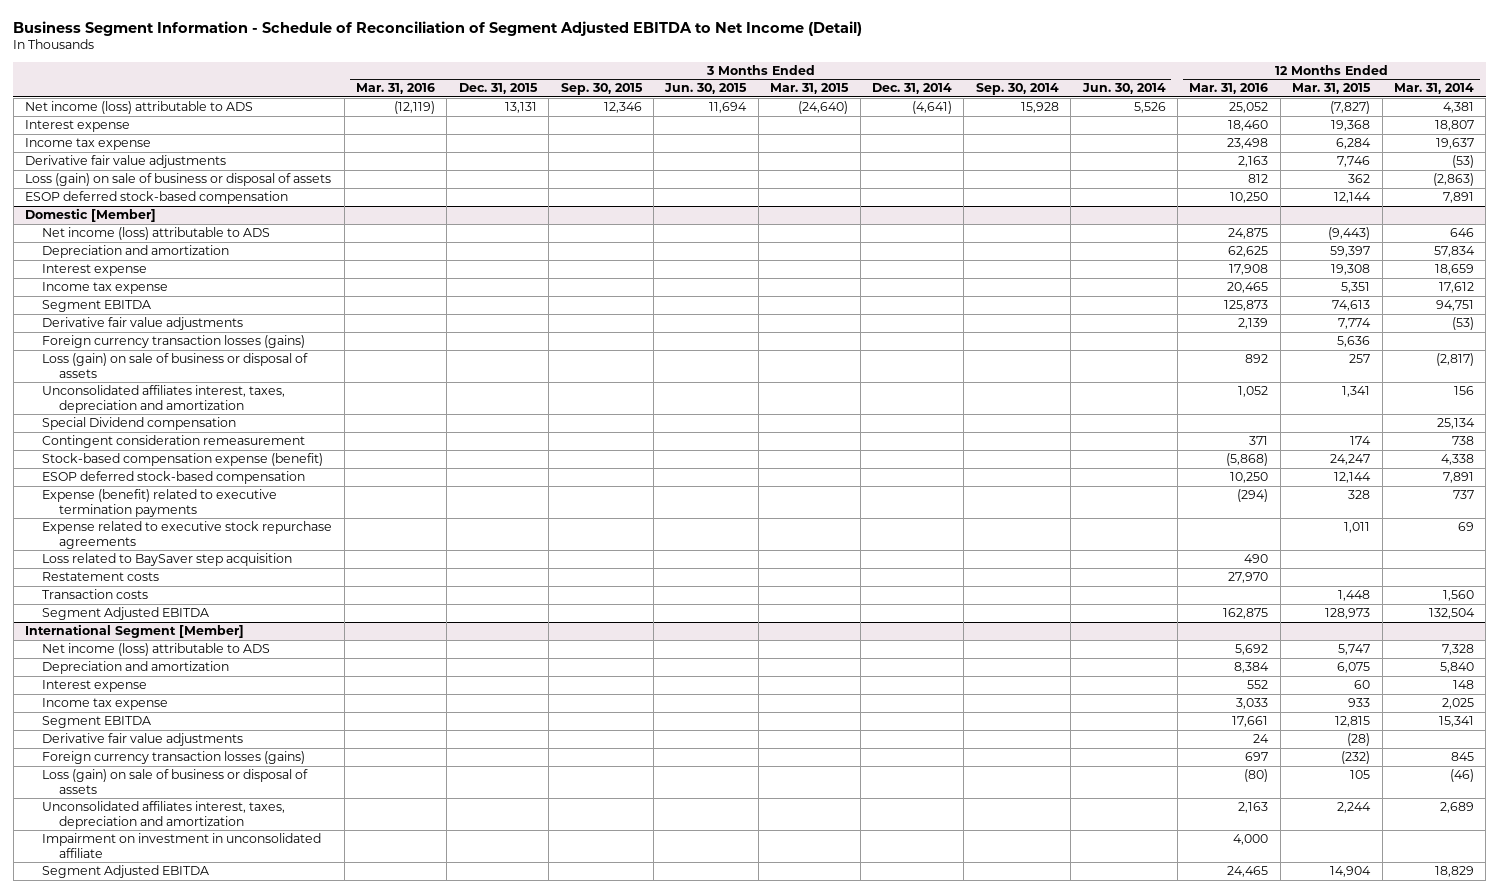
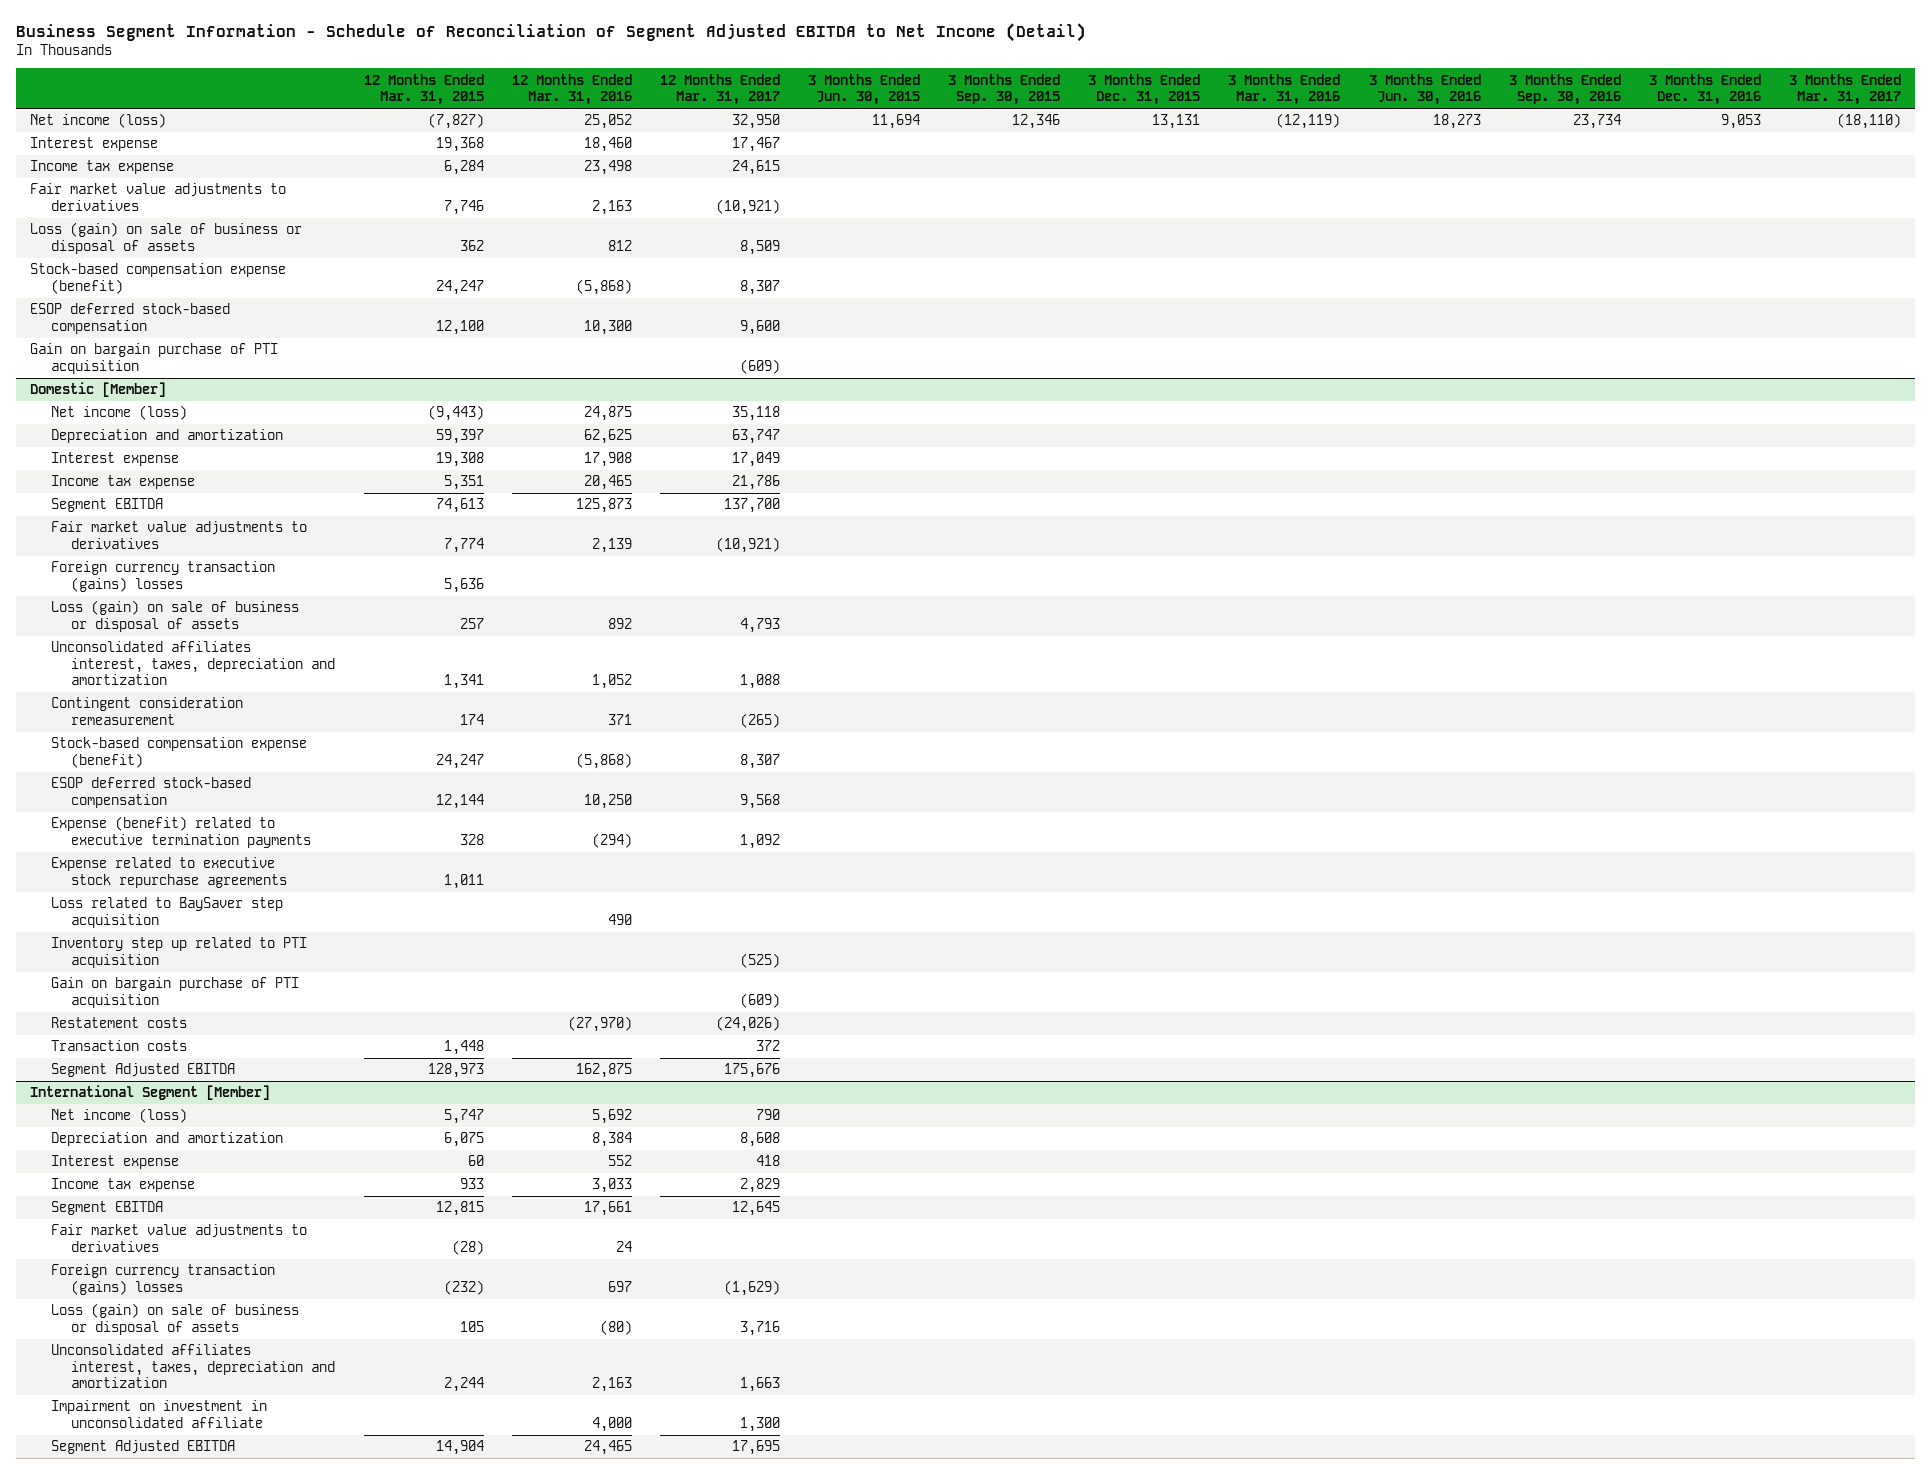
- | 3 Months Ended Mar. 31, 2016 | 3 Months Ended Dec. 31, 2015 | 3 Months Ended Sep. 30, 2015 | 3 Months Ended Jun. 30, 2015 | 3 Months Ended Mar. 31, 2015 | 3 Months Ended Dec. 31, 2014 | 3 Months Ended Sep. 30, 2014 | 3 Months Ended Jun. 30, 2014 | 12 Months Ended Mar. 31, 2016 | 12 Months Ended Mar. 31, 2015 | 12 Months Ended Mar. 31, 2014
+ | 12 Months Ended Mar. 31, 2015 | 12 Months Ended Mar. 31, 2016 | 12 Months Ended Mar. 31, 2017 | 3 Months Ended Jun. 30, 2015 | 3 Months Ended Sep. 30, 2015 | 3 Months Ended Dec. 31, 2015 | 3 Months Ended Mar. 31, 2016 | 3 Months Ended Jun. 30, 2016 | 3 Months Ended Sep. 30, 2016 | 3 Months Ended Dec. 31, 2016 | 3 Months Ended Mar. 31, 2017
- Net income (loss) attributable to ADS | (12,119) | 13,131 | 12,346 | 11,694 | (24,640) | (4,641) | 15,928 | 5,526 | 25,052 | (7,827) | 4,381
+ Net income (loss) | (7,827) | 25,052 | 32,950 | 11,694 | 12,346 | 13,131 | (12,119) | 18,273 | 23,734 | 9,053 | (18,110)
- Derivative fair value adjustments | | | | | | | | | 2,163 | 7,746 | (53)
+ Fair market value adjustments to derivatives | 7,746 | 2,163 | (10,921) | | | | | | | |
- ESOP deferred stock-based compensation | | | | | | | | | 10,250 | 12,144 | 7,891
+ Stock-based compensation expense (benefit) | 24,247 | (5,868) | 8,307 | | | | | | | |
+ ESOP deferred stock-based compensation | 12,100 | 10,300 | 9,600 | | | | | | | |
+ Gain on bargain purchase of PTI acquisition | | | (609) | | | | | | | |
@ Domestic [Member]
- Net income (loss) attributable to ADS | | | | | | | | | 24,875 | (9,443) | 646
+ Net income (loss) | (9,443) | 24,875 | 35,118 | | | | | | | |
- Derivative fair value adjustments | | | | | | | | | 2,139 | 7,774 | (53)
- Foreign currency transaction losses (gains) | | | | | | | | | | 5,636 |
+ Fair market value adjustments to derivatives | 7,774 | 2,139 | (10,921) | | | | | | | |
+ Foreign currency transaction (gains) losses | 5,636 | | | | | | | | | |
- Special Dividend compensation | | | | | | | | | | | 25,134
- Restatement costs | | | | | | | | | 27,970 | |
+ Inventory step up related to PTI acquisition | | | (525) | | | | | | | |
+ Gain on bargain purchase of PTI acquisition | | | (609) | | | | | | | |
+ Restatement costs | | (27,970) | (24,026) | | | | | | | |
@ International Segment [Member]
- Net income (loss) attributable to ADS | | | | | | | | | 5,692 | 5,747 | 7,328
+ Net income (loss) | 5,747 | 5,692 | 790 | | | | | | | |
- Derivative fair value adjustments | | | | | | | | | 24 | (28) |
- Foreign currency transaction losses (gains) | | | | | | | | | 697 | (232) | 845
+ Fair market value adjustments to derivatives | (28) | 24 | | | | | | | | |
+ Foreign currency transaction (gains) losses | (232) | 697 | (1,629) | | | | | | | |

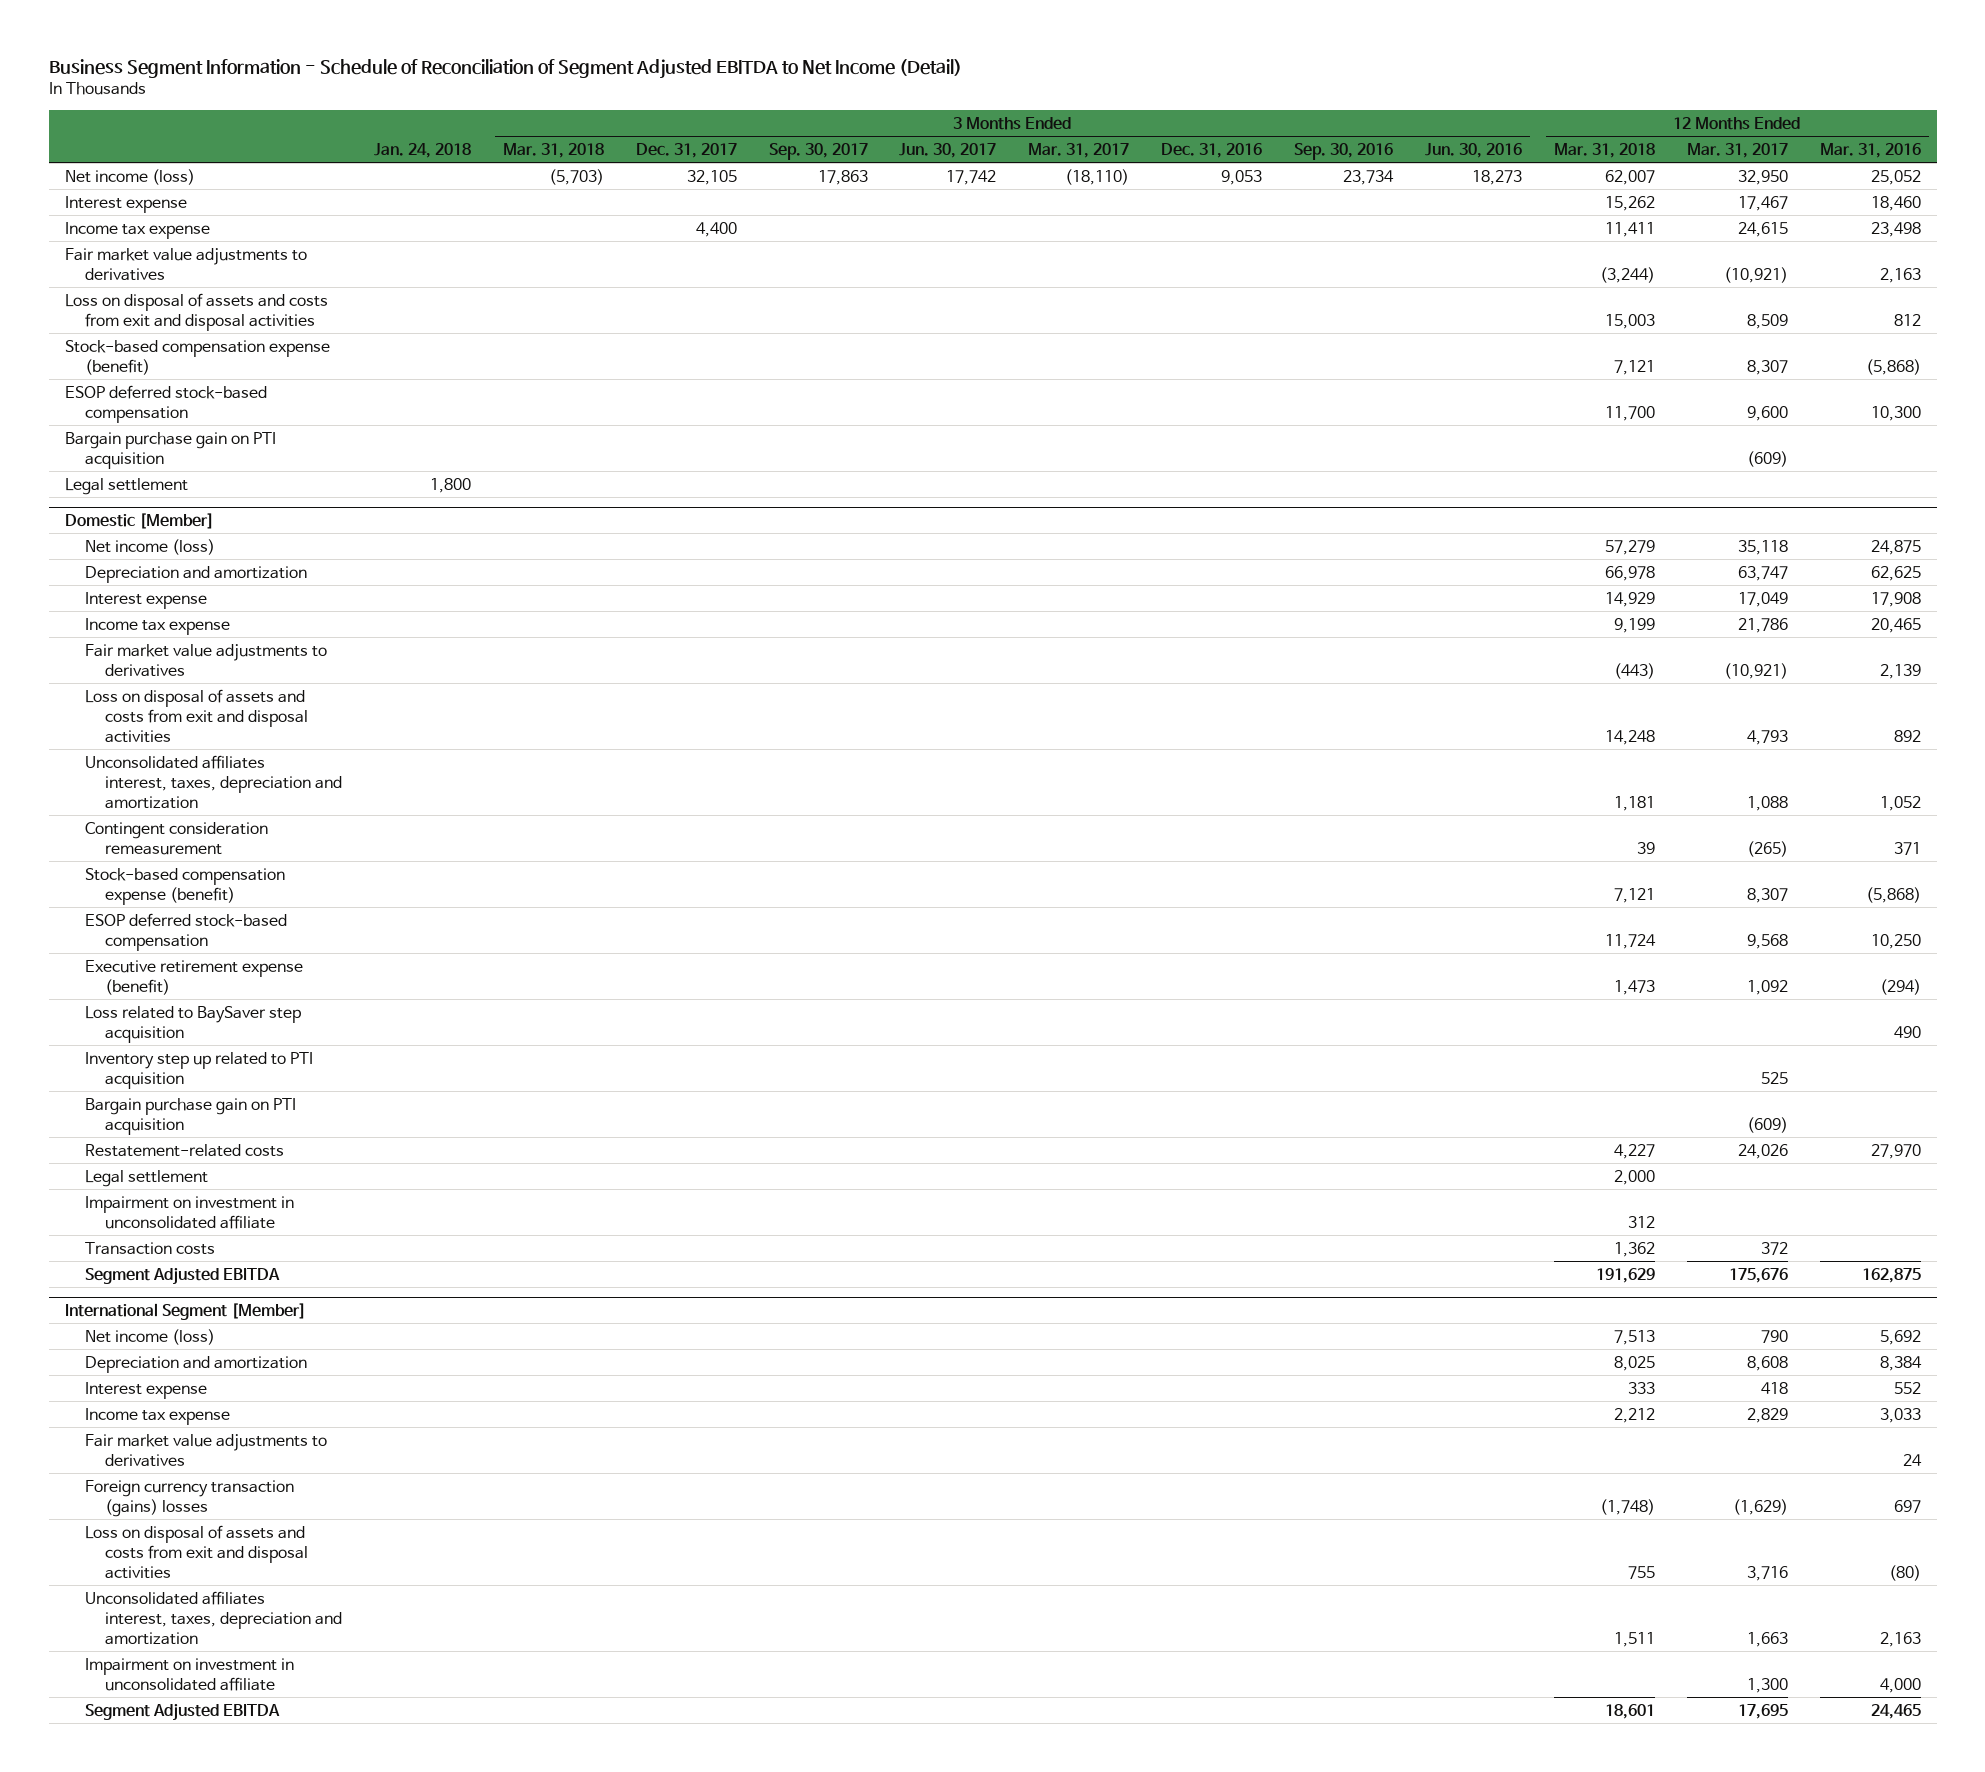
- | 12 Months Ended Mar. 31, 2015 | 12 Months Ended Mar. 31, 2016 | 12 Months Ended Mar. 31, 2017 | 3 Months Ended Jun. 30, 2015 | 3 Months Ended Sep. 30, 2015 | 3 Months Ended Dec. 31, 2015 | 3 Months Ended Mar. 31, 2016 | 3 Months Ended Jun. 30, 2016 | 3 Months Ended Sep. 30, 2016 | 3 Months Ended Dec. 31, 2016 | 3 Months Ended Mar. 31, 2017
+ | Jan. 24, 2018 | 3 Months Ended Mar. 31, 2018 | 3 Months Ended Dec. 31, 2017 | 3 Months Ended Sep. 30, 2017 | 3 Months Ended Jun. 30, 2017 | 3 Months Ended Mar. 31, 2017 | 3 Months Ended Dec. 31, 2016 | 3 Months Ended Sep. 30, 2016 | 3 Months Ended Jun. 30, 2016 | 12 Months Ended Mar. 31, 2018 | 12 Months Ended Mar. 31, 2017 | 12 Months Ended Mar. 31, 2016
- Loss (gain) on sale of business or disposal of assets | 362 | 812 | 8,509 | | | | | | | |
+ Loss on disposal of assets and costs from exit and disposal activities | | | | | | | | | | 15,003 | 8,509 | 812
- Gain on bargain purchase of PTI acquisition | | | (609) | | | | | | | |
+ Bargain purchase gain on PTI acquisition | | | | | | | | | | | (609) |
+ Legal settlement | 1,800 | | | | | | | | | | |
@ Domestic [Member]
- Segment EBITDA | 74,613 | 125,873 | 137,700 | | | | | | | |
- Foreign currency transaction (gains) losses | 5,636 | | | | | | | | | |
- Loss (gain) on sale of business or disposal of assets | 257 | 892 | 4,793 | | | | | | | |
+ Loss on disposal of assets and costs from exit and disposal activities | | | | | | | | | | 14,248 | 4,793 | 892
- Expense (benefit) related to executive termination payments | 328 | (294) | 1,092 | | | | | | | |
- Expense related to executive stock repurchase agreements | 1,011 | | | | | | | | | |
+ Executive retirement expense (benefit) | | | | | | | | | | 1,473 | 1,092 | (294)
- Inventory step up related to PTI acquisition | | | (525) | | | | | | | |
- Gain on bargain purchase of PTI acquisition | | | (609) | | | | | | | |
- Restatement costs | | (27,970) | (24,026) | | | | | | | |
+ Inventory step up related to PTI acquisition | | | | | | | | | | | 525 |
+ Bargain purchase gain on PTI acquisition | | | | | | | | | | | (609) |
+ Restatement-related costs | | | | | | | | | | 4,227 | 24,026 | 27,970
+ Legal settlement | | | | | | | | | | 2,000 | |
+ Impairment on investment in unconsolidated affiliate | | | | | | | | | | 312 | |
@ International Segment [Member]
- Segment EBITDA | 12,815 | 17,661 | 12,645 | | | | | | | |
- Loss (gain) on sale of business or disposal of assets | 105 | (80) | 3,716 | | | | | | | |
+ Loss on disposal of assets and costs from exit and disposal activities | | | | | | | | | | 755 | 3,716 | (80)

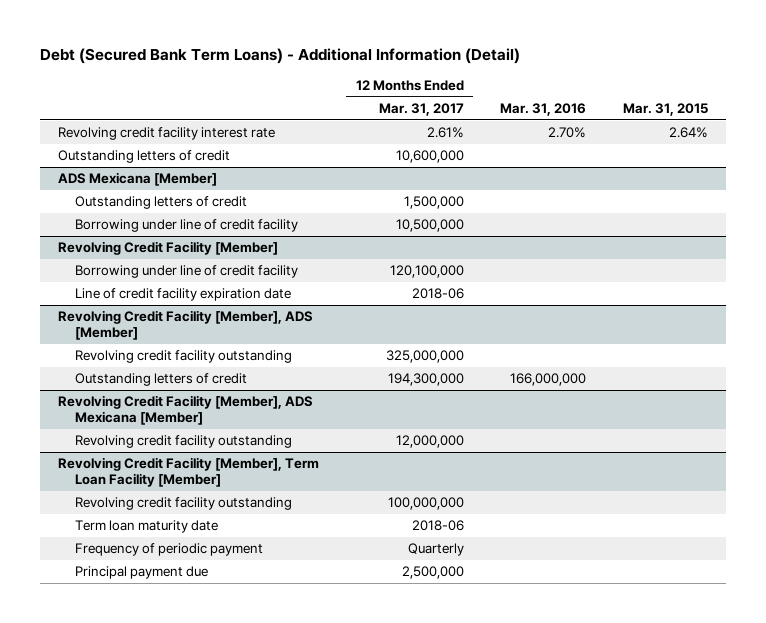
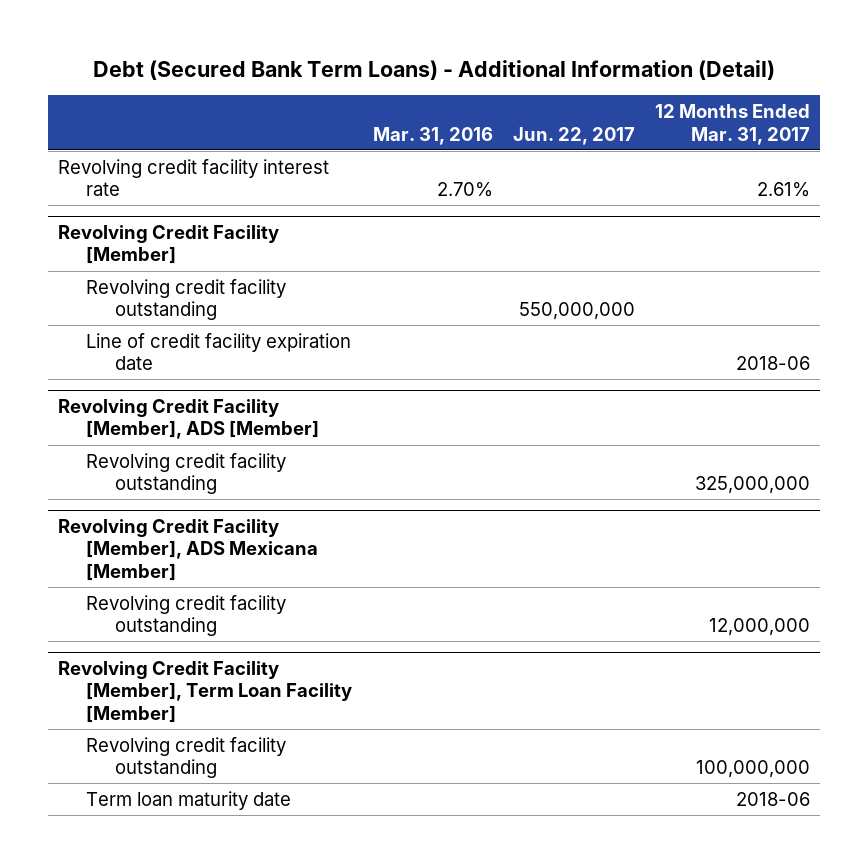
- | 12 Months Ended Mar. 31, 2017 | Mar. 31, 2016 | Mar. 31, 2015
+ | Mar. 31, 2016 | Jun. 22, 2017 | 12 Months Ended Mar. 31, 2017
- Outstanding letters of credit | 10,600,000 | |
- ADS Mexicana [Member]
- Outstanding letters of credit | 1,500,000 | |
- Borrowing under line of credit facility | 10,500,000 | |
@ Revolving Credit Facility [Member]
- Borrowing under line of credit facility | 120,100,000 | |
+ Revolving credit facility outstanding | | 550,000,000 |
@ Revolving Credit Facility [Member], ADS [Member]
- Outstanding letters of credit | 194,300,000 | 166,000,000 |
@ Revolving Credit Facility [Member], Term Loan Facility [Member]
- Frequency of periodic payment | Quarterly | |
- Principal payment due | 2,500,000 | |

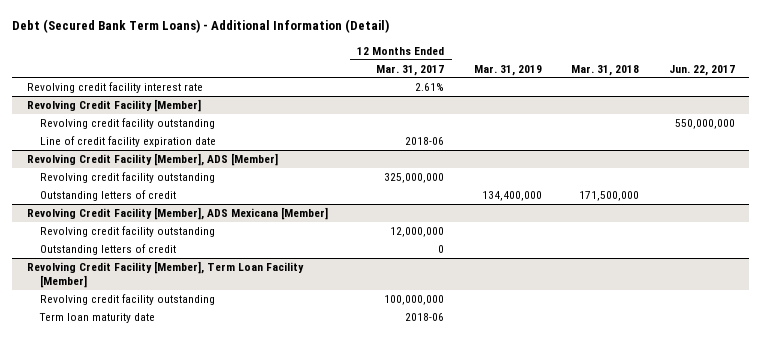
- | Mar. 31, 2016 | Jun. 22, 2017 | 12 Months Ended Mar. 31, 2017
+ | 12 Months Ended Mar. 31, 2017 | Mar. 31, 2019 | Mar. 31, 2018 | Jun. 22, 2017
@ Revolving Credit Facility [Member], ADS [Member]
+ Outstanding letters of credit | | 134,400,000 | 171,500,000 |
@ Revolving Credit Facility [Member], ADS Mexicana [Member]
+ Outstanding letters of credit | 0 | | |

